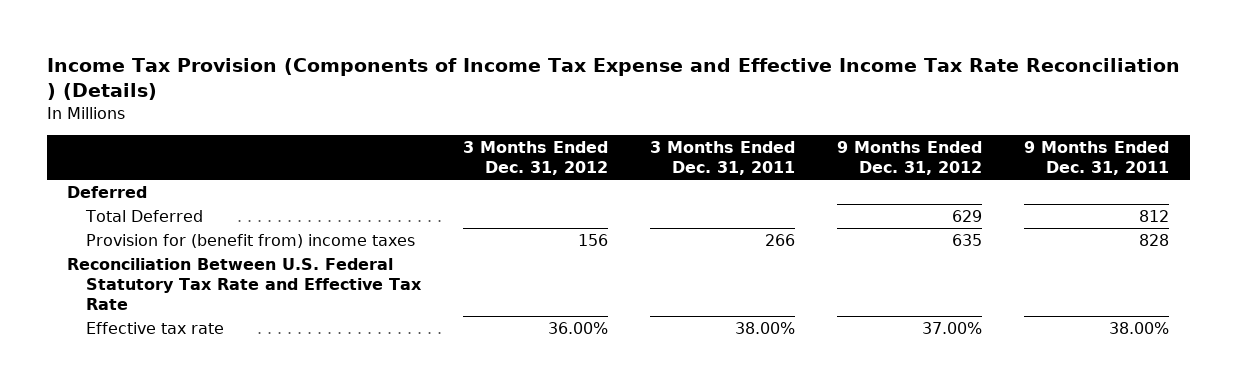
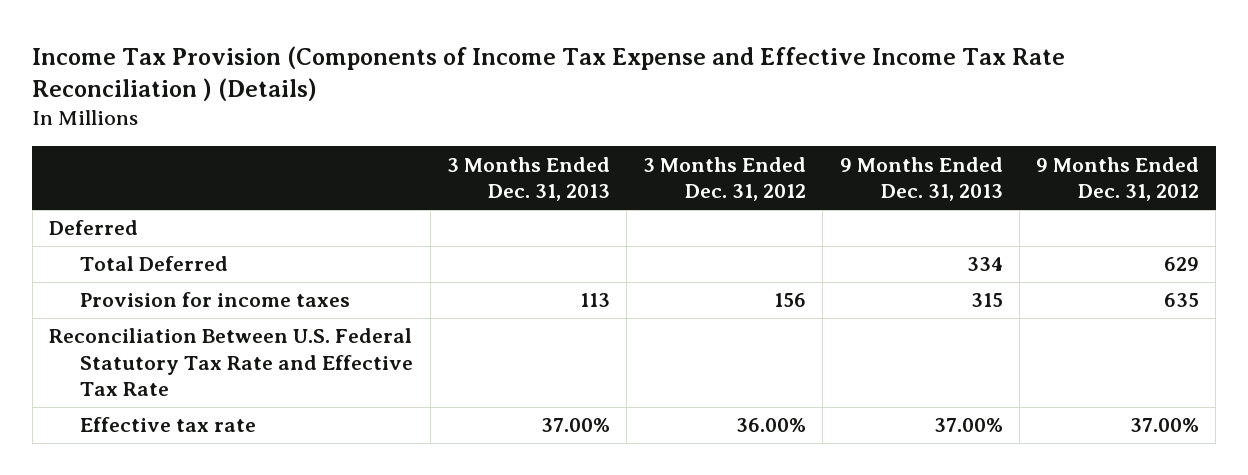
- | 3 Months Ended Dec. 31, 2012 | 3 Months Ended Dec. 31, 2011 | 9 Months Ended Dec. 31, 2012 | 9 Months Ended Dec. 31, 2011
+ | 3 Months Ended Dec. 31, 2013 | 3 Months Ended Dec. 31, 2012 | 9 Months Ended Dec. 31, 2013 | 9 Months Ended Dec. 31, 2012
- Provision for (benefit from) income taxes | 156 | 266 | 635 | 828
+ Provision for income taxes | 113 | 156 | 315 | 635

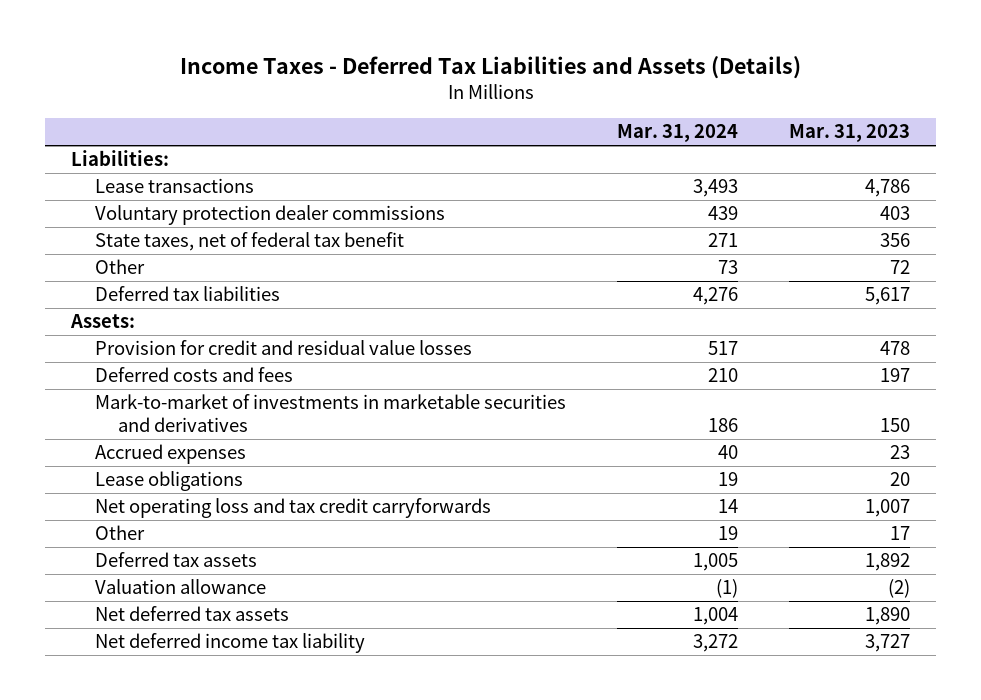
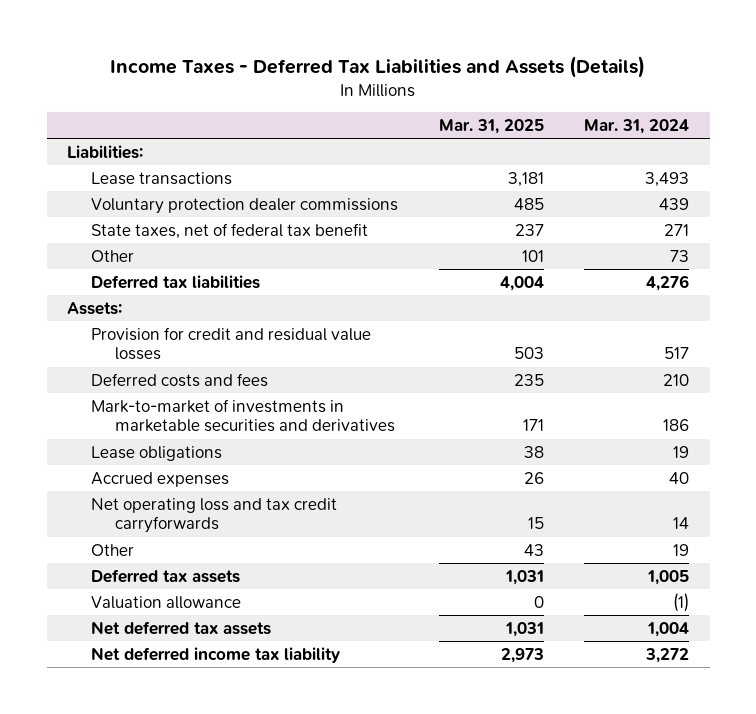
- | Mar. 31, 2024 | Mar. 31, 2023
+ | Mar. 31, 2025 | Mar. 31, 2024
moved down: Accrued expenses | 26 | 40

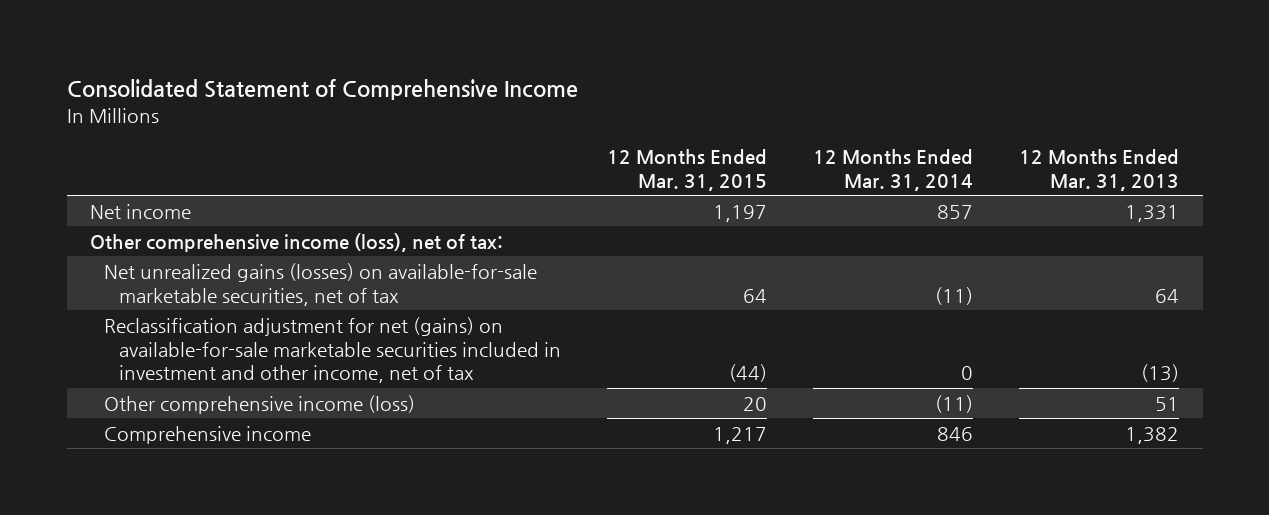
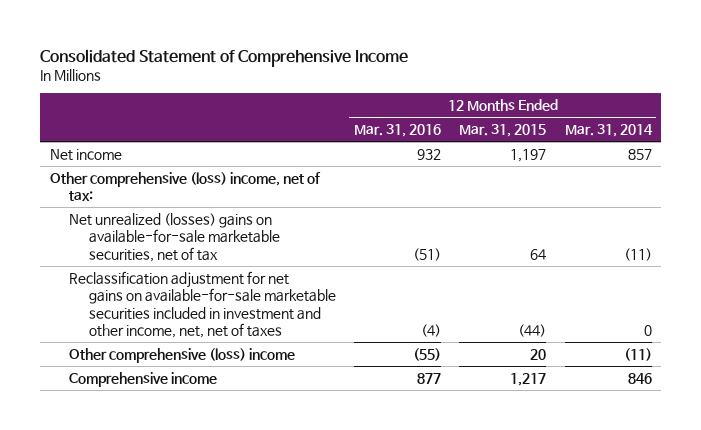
- | 12 Months Ended Mar. 31, 2015 | 12 Months Ended Mar. 31, 2014 | 12 Months Ended Mar. 31, 2013
+ | 12 Months Ended Mar. 31, 2016 | 12 Months Ended Mar. 31, 2015 | 12 Months Ended Mar. 31, 2014
- Other comprehensive income (loss), net of tax:
- Net unrealized gains (losses) on available-for-sale marketable securities, net of tax | 64 | (11) | 64
- Reclassification adjustment for net (gains) on available-for-sale marketable securities included in investment and other income, net of tax | (44) | 0 | (13)
- Other comprehensive income (loss) | 20 | (11) | 51
+ Other comprehensive (loss) income, net of tax:
+ Net unrealized (losses) gains on available-for-sale marketable securities, net of tax | (51) | 64 | (11)
+ Reclassification adjustment for net gains on available-for-sale marketable securities included in investment and other income, net, net of taxes | (4) | (44) | 0
+ Other comprehensive (loss) income | (55) | 20 | (11)

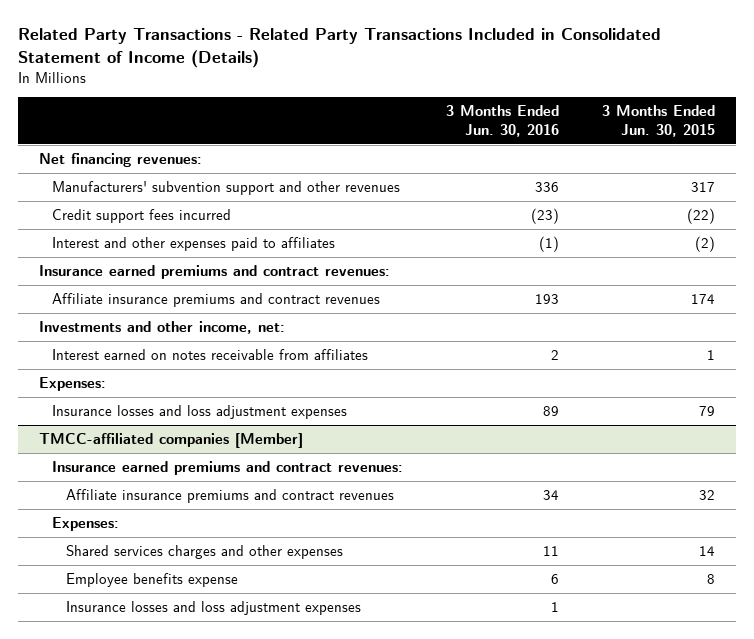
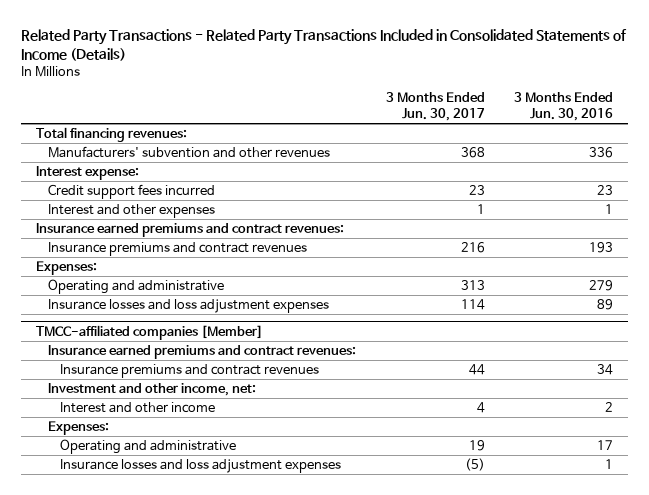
- Related Party Transactions - Related Party Transactions Included in Consolidated Statement of Income (Details)
+ Related Party Transactions - Related Party Transactions Included in Consolidated Statements of Income (Details)
- | 3 Months Ended Jun. 30, 2016 | 3 Months Ended Jun. 30, 2015
+ | 3 Months Ended Jun. 30, 2017 | 3 Months Ended Jun. 30, 2016
- Net financing revenues:
- Manufacturers' subvention support and other revenues | 336 | 317
- Credit support fees incurred | (23) | (22)
- Interest and other expenses paid to affiliates | (1) | (2)
+ Total financing revenues:
+ Manufacturers' subvention and other revenues | 368 | 336
+ Interest expense:
+ Credit support fees incurred | 23 | 23
+ Interest and other expenses | 1 | 1
- Affiliate insurance premiums and contract revenues | 193 | 174
- Investments and other income, net:
- Interest earned on notes receivable from affiliates | 2 | 1
+ Insurance premiums and contract revenues | 216 | 193
+ Operating and administrative | 313 | 279
@ TMCC-affiliated companies [Member]
- Affiliate insurance premiums and contract revenues | 34 | 32
+ Insurance premiums and contract revenues | 44 | 34
+ Investment and other income, net:
+ Interest and other income | 4 | 2
- Shared services charges and other expenses | 11 | 14
- Employee benefits expense | 6 | 8
+ Operating and administrative | 19 | 17

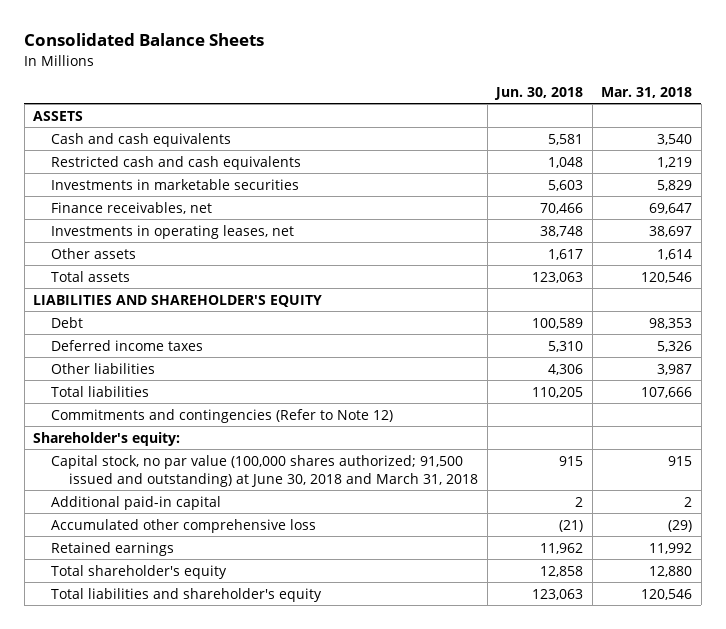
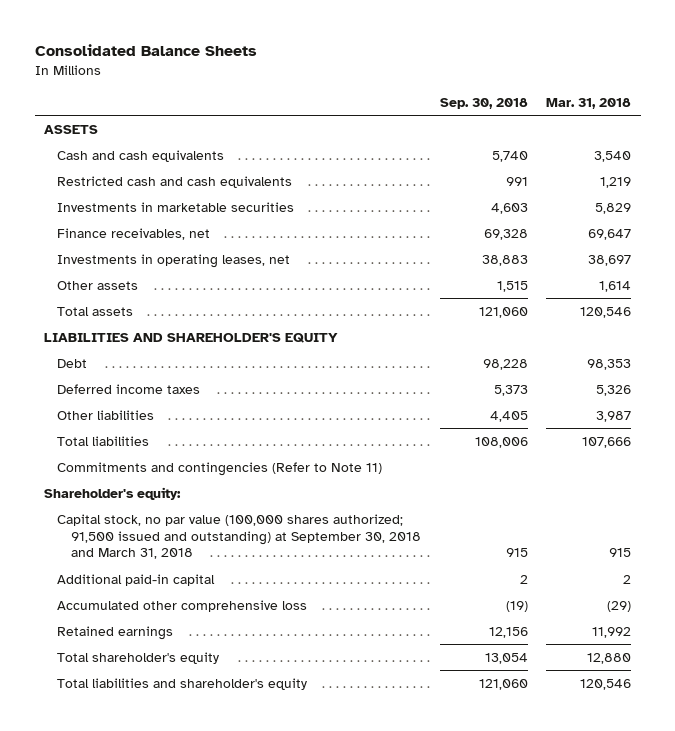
- | Jun. 30, 2018 | Mar. 31, 2018
+ | Sep. 30, 2018 | Mar. 31, 2018
- Commitments and contingencies (Refer to Note 12)
+ Commitments and contingencies (Refer to Note 11)
- Capital stock, no par value (100,000 shares authorized; 91,500 issued and outstanding) at June 30, 2018 and March 31, 2018 | 915 | 915
+ Capital stock, no par value (100,000 shares authorized; 91,500 issued and outstanding) at September 30, 2018 and March 31, 2018 | 915 | 915

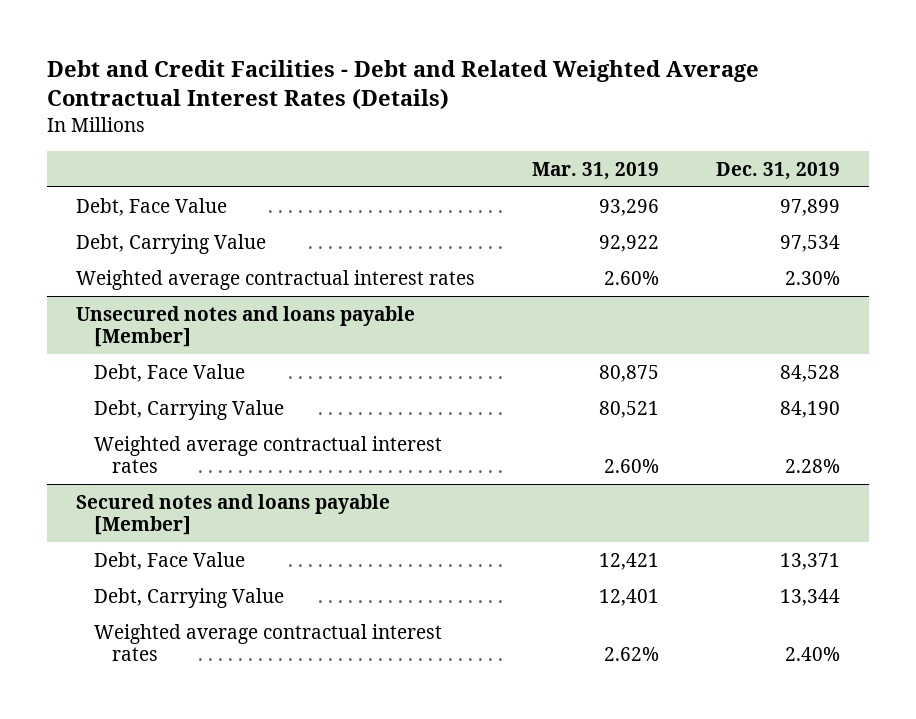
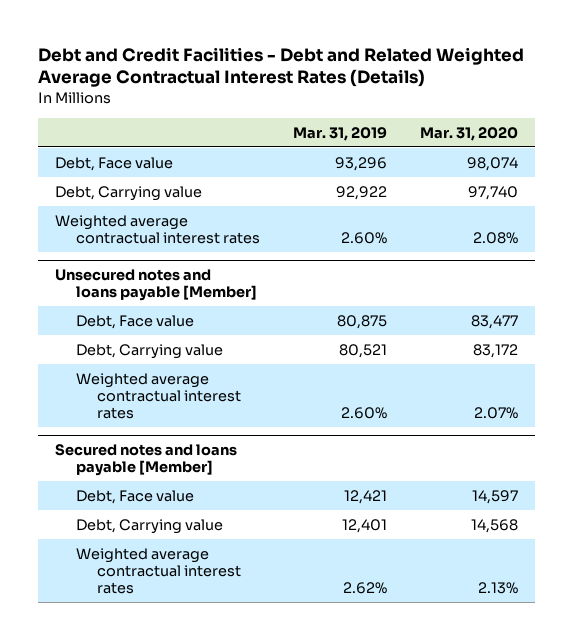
- | Mar. 31, 2019 | Dec. 31, 2019
+ | Mar. 31, 2019 | Mar. 31, 2020
- Debt, Face Value | 93,296 | 97,899
- Debt, Carrying Value | 92,922 | 97,534
+ Debt, Face value | 93,296 | 98,074
+ Debt, Carrying value | 92,922 | 97,740
@ Unsecured notes and loans payable [Member]
- Debt, Face Value | 80,875 | 84,528
- Debt, Carrying Value | 80,521 | 84,190
+ Debt, Face value | 80,875 | 83,477
+ Debt, Carrying value | 80,521 | 83,172
@ Secured notes and loans payable [Member]
- Debt, Face Value | 12,421 | 13,371
- Debt, Carrying Value | 12,401 | 13,344
+ Debt, Face value | 12,421 | 14,597
+ Debt, Carrying value | 12,401 | 14,568

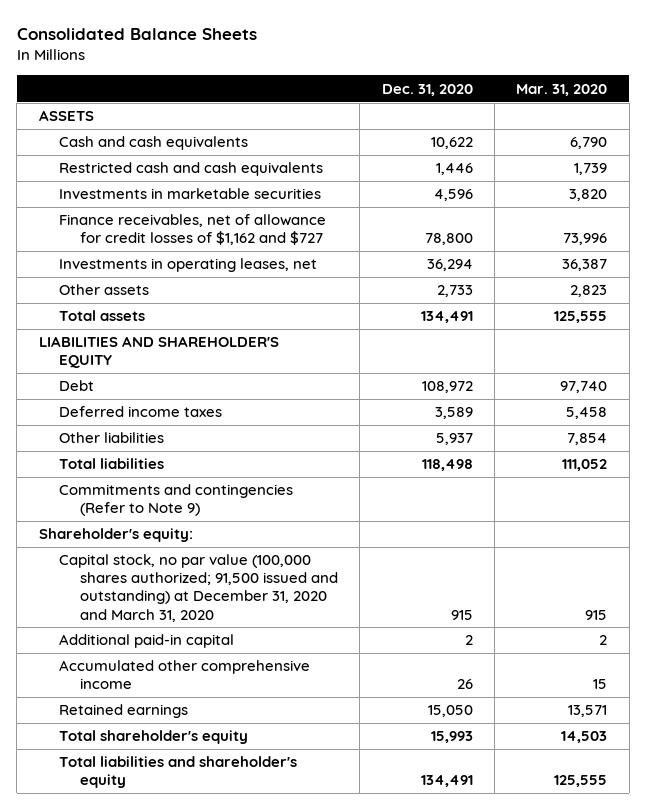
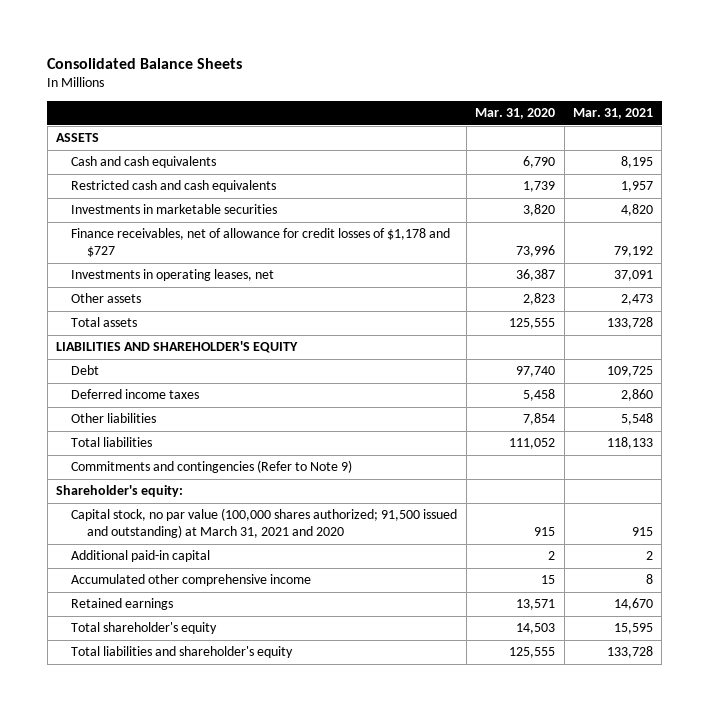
- | Dec. 31, 2020 | Mar. 31, 2020
+ | Mar. 31, 2020 | Mar. 31, 2021
- Finance receivables, net of allowance for credit losses of $1,162 and $727 | 78,800 | 73,996
+ Finance receivables, net of allowance for credit losses of $1,178 and $727 | 73,996 | 79,192
- Capital stock, no par value (100,000 shares authorized; 91,500 issued and outstanding) at December 31, 2020 and March 31, 2020 | 915 | 915
+ Capital stock, no par value (100,000 shares authorized; 91,500 issued and outstanding) at March 31, 2021 and 2020 | 915 | 915

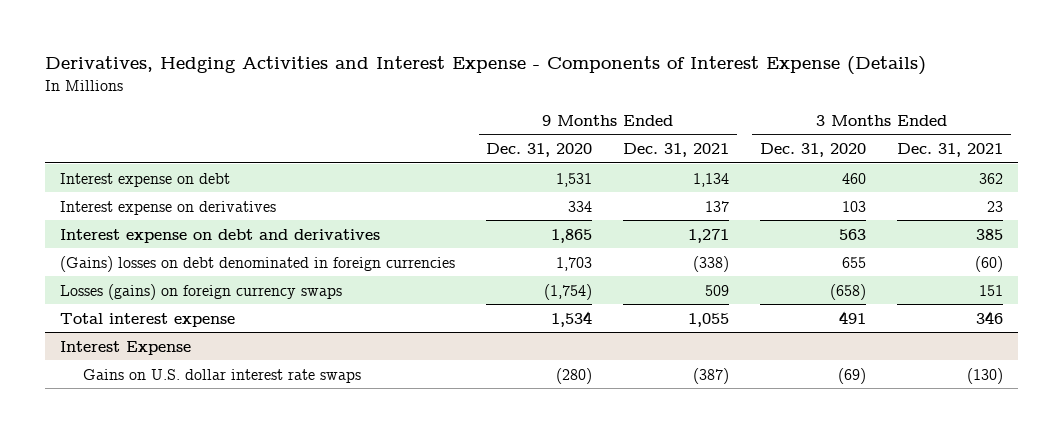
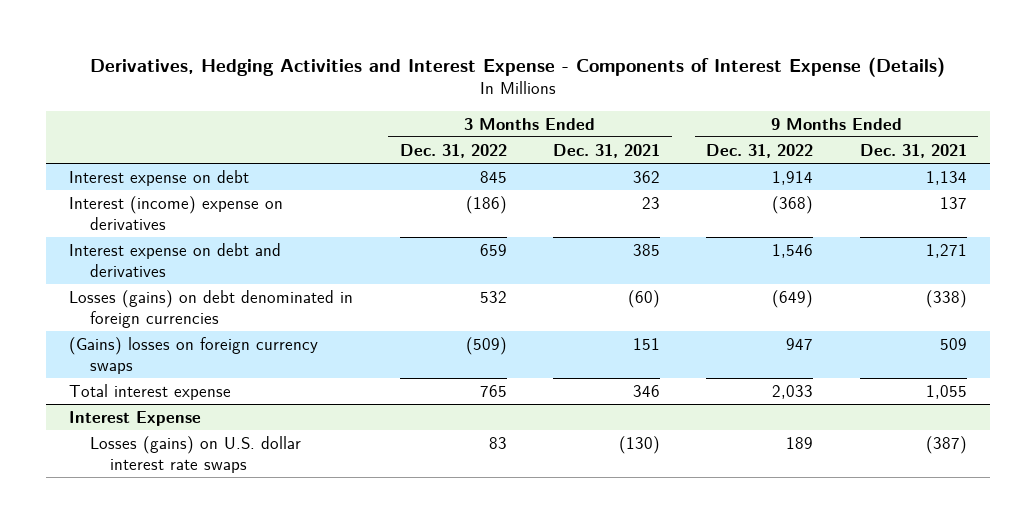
- | 9 Months Ended Dec. 31, 2020 | 9 Months Ended Dec. 31, 2021 | 3 Months Ended Dec. 31, 2020 | 3 Months Ended Dec. 31, 2021
+ | 3 Months Ended Dec. 31, 2022 | 3 Months Ended Dec. 31, 2021 | 9 Months Ended Dec. 31, 2022 | 9 Months Ended Dec. 31, 2021
- Interest expense on derivatives | 334 | 137 | 103 | 23
+ Interest (income) expense on derivatives | (186) | 23 | (368) | 137
- (Gains) losses on debt denominated in foreign currencies | 1,703 | (338) | 655 | (60)
- Losses (gains) on foreign currency swaps | (1,754) | 509 | (658) | 151
+ Losses (gains) on debt denominated in foreign currencies | 532 | (60) | (649) | (338)
+ (Gains) losses on foreign currency swaps | (509) | 151 | 947 | 509
@ Interest Expense
- Gains on U.S. dollar interest rate swaps | (280) | (387) | (69) | (130)
+ Losses (gains) on U.S. dollar interest rate swaps | 83 | (130) | 189 | (387)

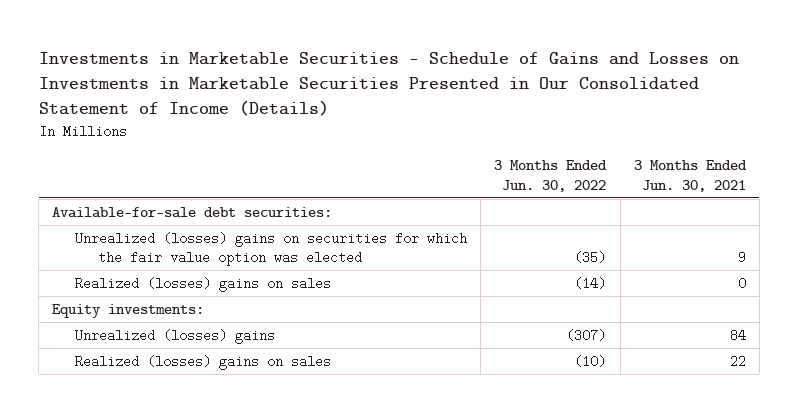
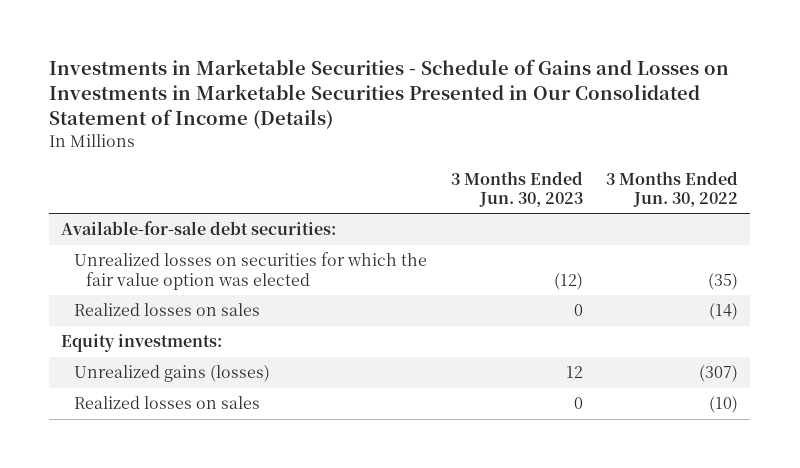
- | 3 Months Ended Jun. 30, 2022 | 3 Months Ended Jun. 30, 2021
+ | 3 Months Ended Jun. 30, 2023 | 3 Months Ended Jun. 30, 2022
- Unrealized (losses) gains on securities for which the fair value option was elected | (35) | 9
- Realized (losses) gains on sales | (14) | 0
+ Unrealized losses on securities for which the fair value option was elected | (12) | (35)
+ Realized losses on sales | 0 | (14)
- Unrealized (losses) gains | (307) | 84
- Realized (losses) gains on sales | (10) | 22
+ Unrealized gains (losses) | 12 | (307)
+ Realized losses on sales | 0 | (10)

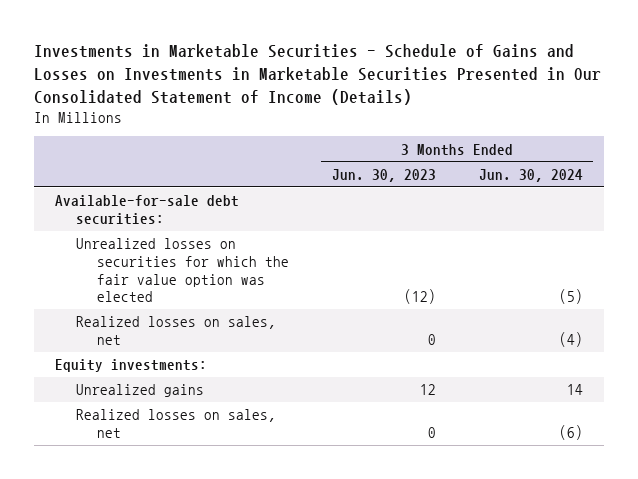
- | 3 Months Ended Jun. 30, 2023 | 3 Months Ended Jun. 30, 2022
+ | 3 Months Ended Jun. 30, 2023 | 3 Months Ended Jun. 30, 2024
- Realized losses on sales | 0 | (14)
+ Realized losses on sales, net | 0 | (4)
- Unrealized gains (losses) | 12 | (307)
- Realized losses on sales | 0 | (10)
+ Unrealized gains | 12 | 14
+ Realized losses on sales, net | 0 | (6)

